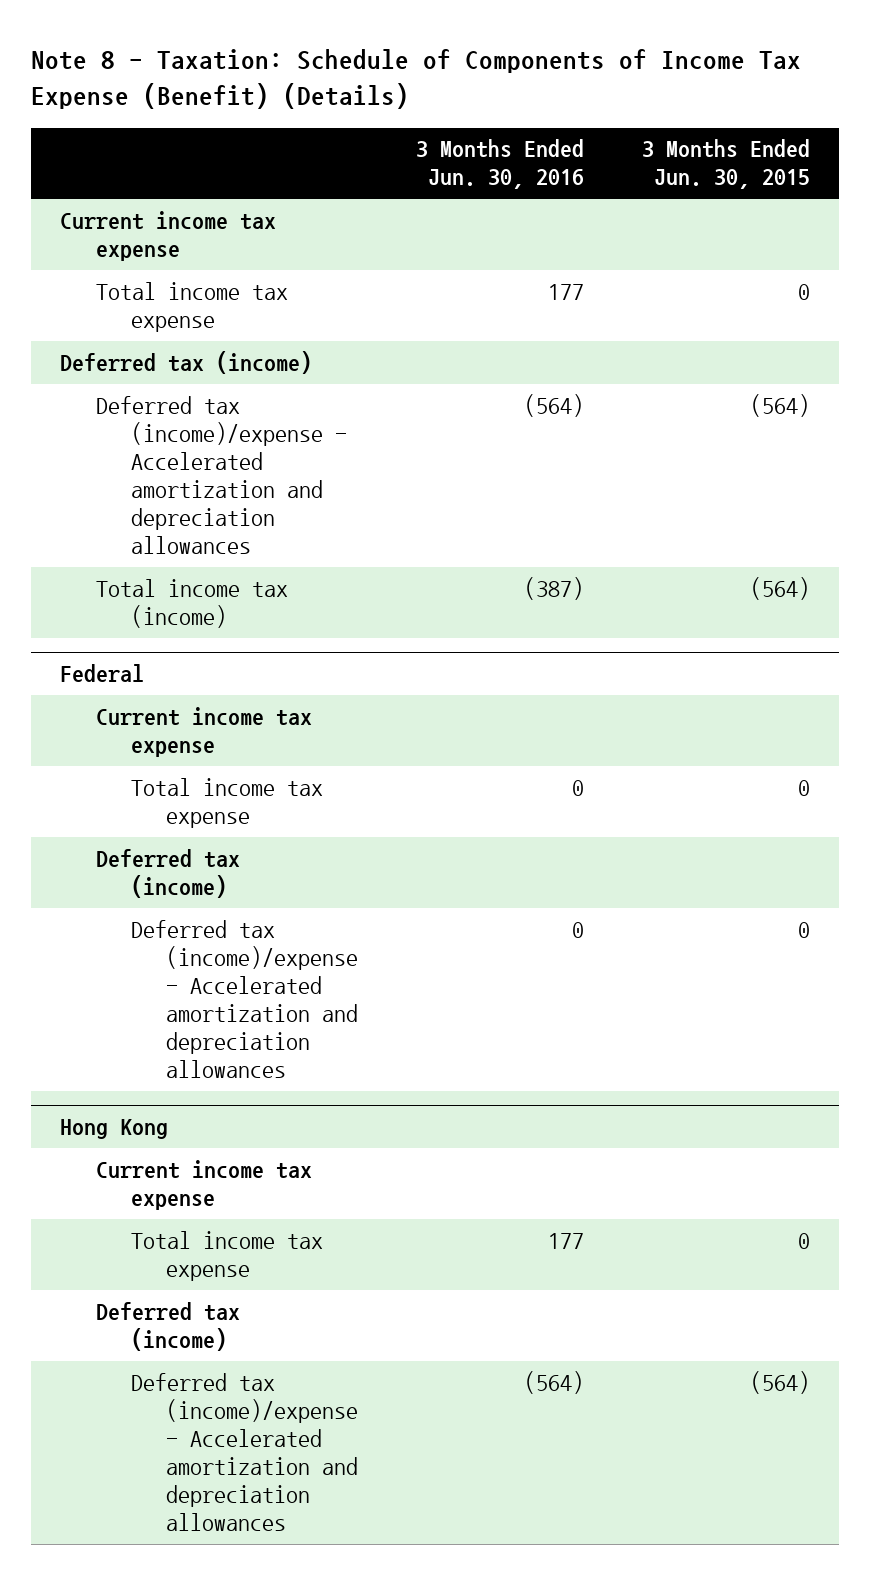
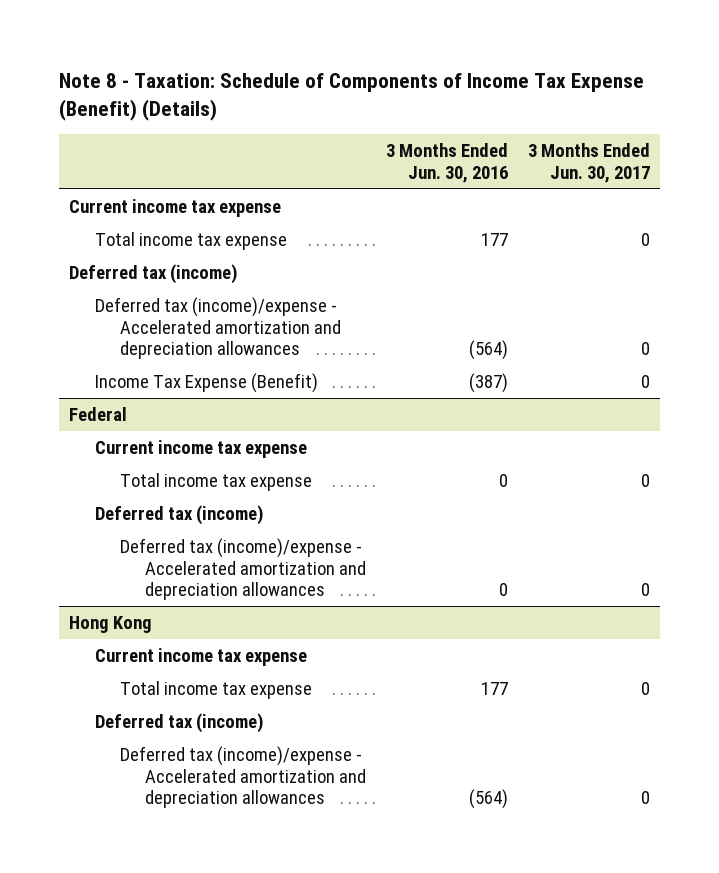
- | 3 Months Ended Jun. 30, 2016 | 3 Months Ended Jun. 30, 2015
+ | 3 Months Ended Jun. 30, 2016 | 3 Months Ended Jun. 30, 2017
- Total income tax (income) | (387) | (564)
+ Income Tax Expense (Benefit) | (387) | 0

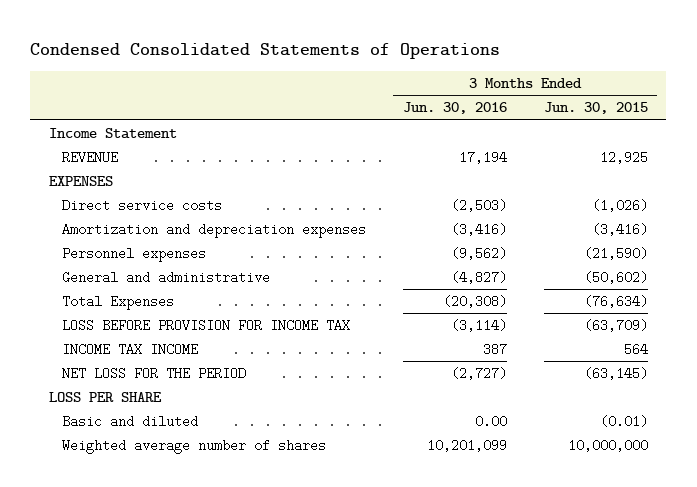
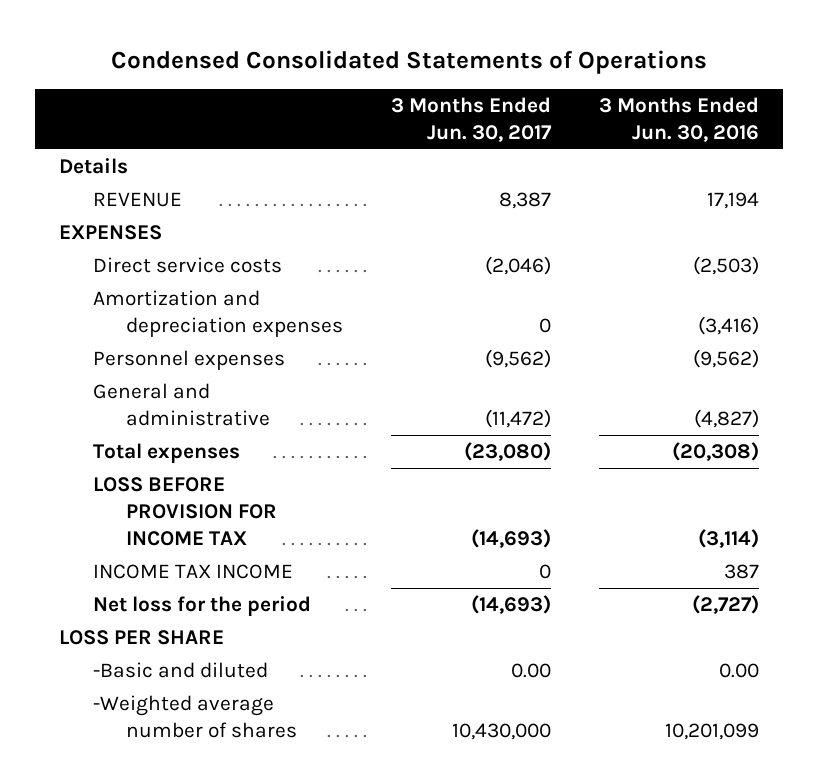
- | 3 Months Ended Jun. 30, 2016 | 3 Months Ended Jun. 30, 2015
+ | 3 Months Ended Jun. 30, 2017 | 3 Months Ended Jun. 30, 2016
- Income Statement
+ Details
- Total Expenses | (20,308) | (76,634)
+ Total expenses | (23,080) | (20,308)
- NET LOSS FOR THE PERIOD | (2,727) | (63,145)
+ Net loss for the period | (14,693) | (2,727)
- Basic and diluted | 0.00 | (0.01)
- Weighted average number of shares | 10,201,099 | 10,000,000
+ -Basic and diluted | 0.00 | 0.00
+ -Weighted average number of shares | 10,430,000 | 10,201,099

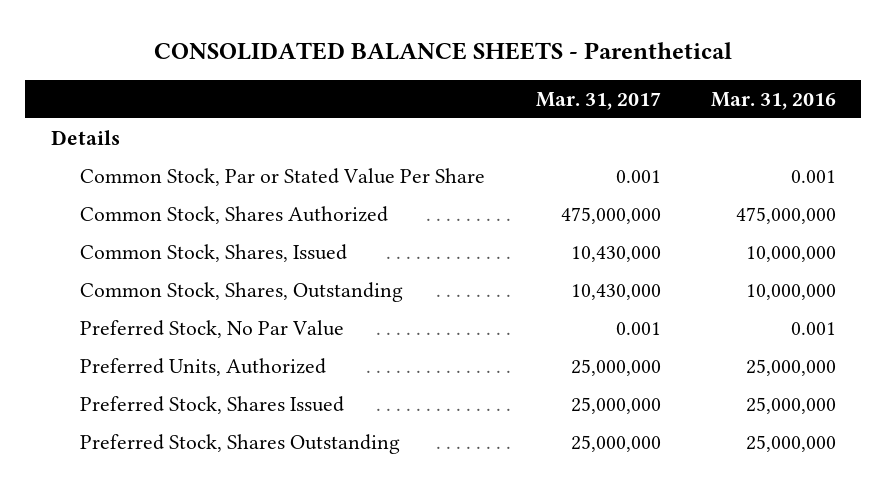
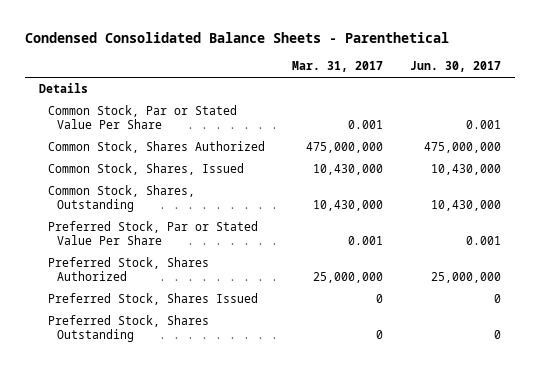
- CONSOLIDATED BALANCE SHEETS - Parenthetical
+ Condensed Consolidated Balance Sheets - Parenthetical
- | Mar. 31, 2017 | Mar. 31, 2016
+ | Mar. 31, 2017 | Jun. 30, 2017
- Preferred Stock, No Par Value | 0.001 | 0.001
- Preferred Units, Authorized | 25,000,000 | 25,000,000
- Preferred Stock, Shares Issued | 25,000,000 | 25,000,000
- Preferred Stock, Shares Outstanding | 25,000,000 | 25,000,000
+ Preferred Stock, Par or Stated Value Per Share | 0.001 | 0.001
+ Preferred Stock, Shares Authorized | 25,000,000 | 25,000,000
+ Preferred Stock, Shares Issued | 0 | 0
+ Preferred Stock, Shares Outstanding | 0 | 0

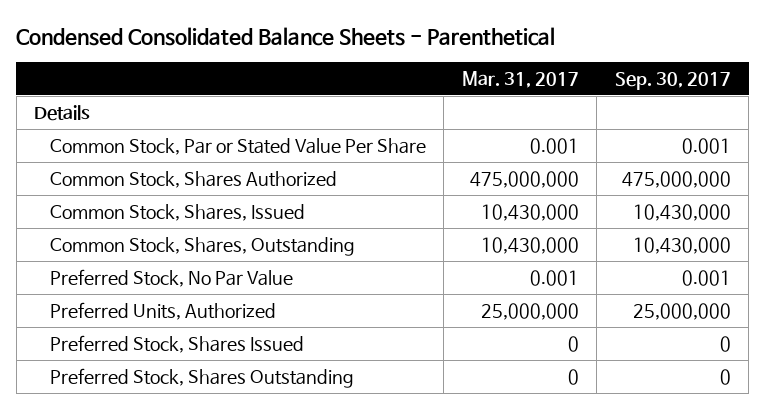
- | Mar. 31, 2017 | Jun. 30, 2017
+ | Mar. 31, 2017 | Sep. 30, 2017
- Preferred Stock, Par or Stated Value Per Share | 0.001 | 0.001
- Preferred Stock, Shares Authorized | 25,000,000 | 25,000,000
+ Preferred Stock, No Par Value | 0.001 | 0.001
+ Preferred Units, Authorized | 25,000,000 | 25,000,000

